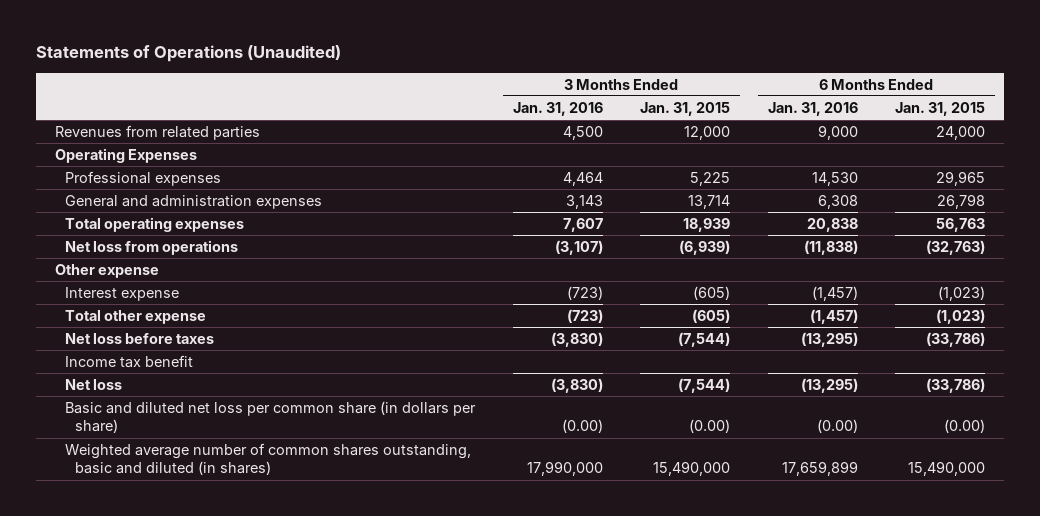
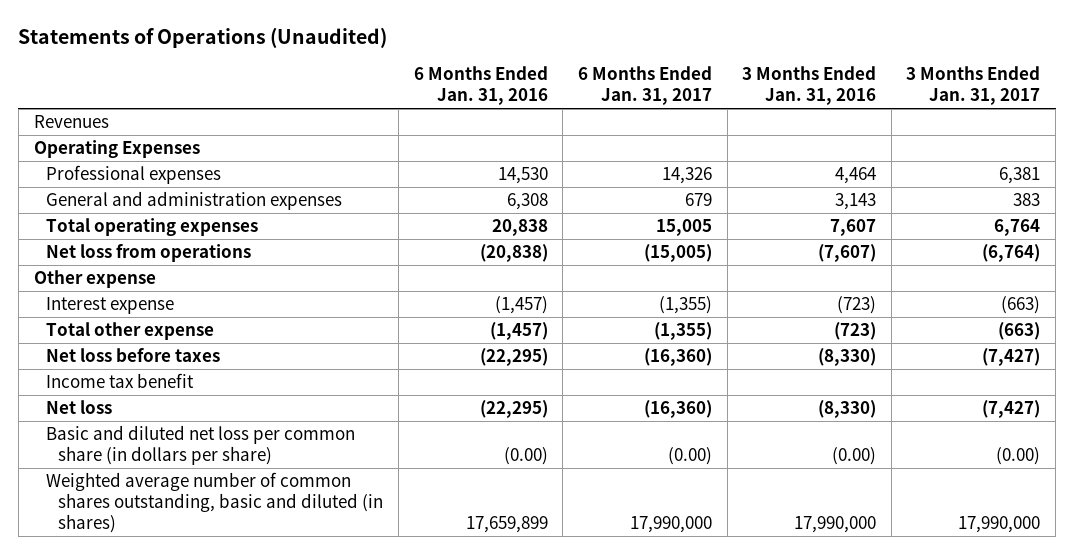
- | 3 Months Ended Jan. 31, 2016 | 3 Months Ended Jan. 31, 2015 | 6 Months Ended Jan. 31, 2016 | 6 Months Ended Jan. 31, 2015
+ | 6 Months Ended Jan. 31, 2016 | 6 Months Ended Jan. 31, 2017 | 3 Months Ended Jan. 31, 2016 | 3 Months Ended Jan. 31, 2017
- Revenues from related parties | 4,500 | 12,000 | 9,000 | 24,000
+ Revenues
- Net loss from operations | (3,107) | (6,939) | (11,838) | (32,763)
+ Net loss from operations | (20,838) | (15,005) | (7,607) | (6,764)
- Net loss before taxes | (3,830) | (7,544) | (13,295) | (33,786)
+ Net loss before taxes | (22,295) | (16,360) | (8,330) | (7,427)
- Net loss | (3,830) | (7,544) | (13,295) | (33,786)
+ Net loss | (22,295) | (16,360) | (8,330) | (7,427)

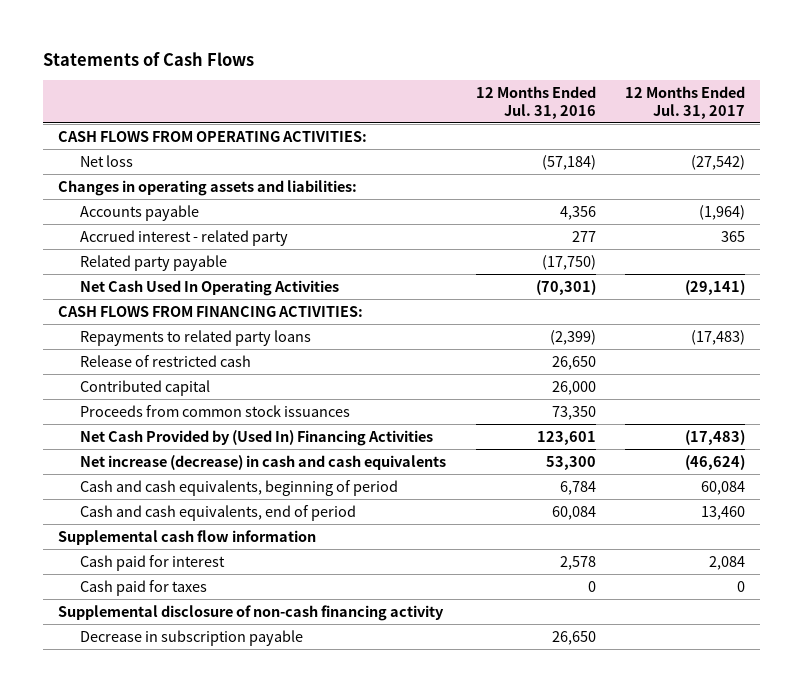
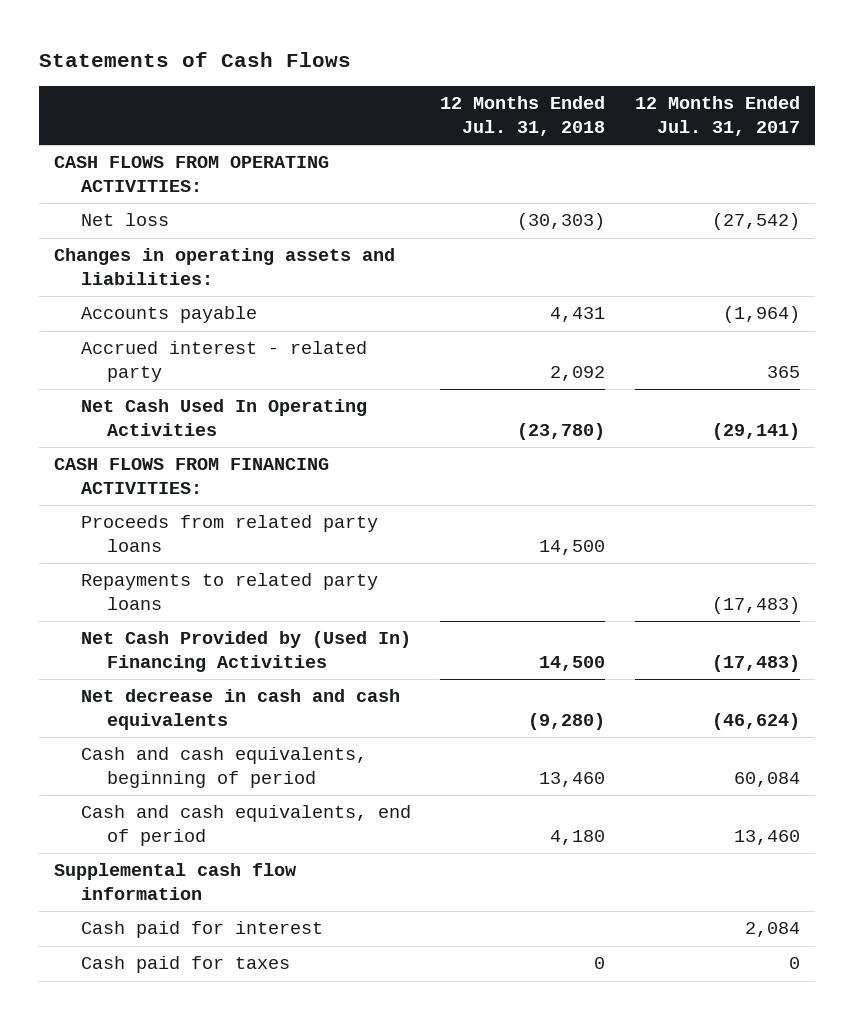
- | 12 Months Ended Jul. 31, 2016 | 12 Months Ended Jul. 31, 2017
+ | 12 Months Ended Jul. 31, 2018 | 12 Months Ended Jul. 31, 2017
- Related party payable | (17,750) |
+ Proceeds from related party loans | 14,500 |
- Release of restricted cash | 26,650 |
- Contributed capital | 26,000 |
- Proceeds from common stock issuances | 73,350 |
- Net increase (decrease) in cash and cash equivalents | 53,300 | (46,624)
+ Net decrease in cash and cash equivalents | (9,280) | (46,624)
- Supplemental disclosure of non-cash financing activity
- Decrease in subscription payable | 26,650 |

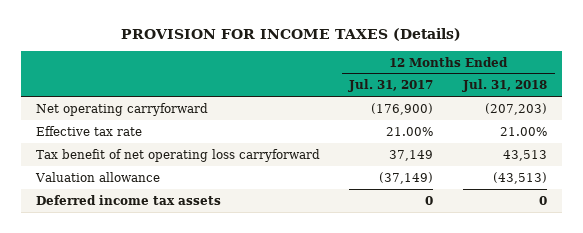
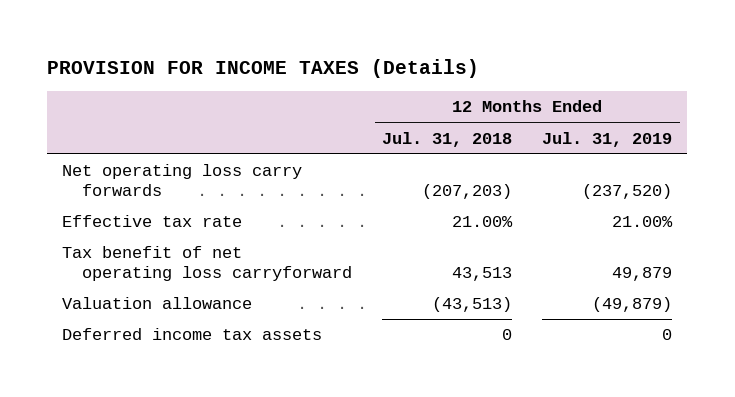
- | 12 Months Ended Jul. 31, 2017 | 12 Months Ended Jul. 31, 2018
+ | 12 Months Ended Jul. 31, 2018 | 12 Months Ended Jul. 31, 2019
- Net operating carryforward | (176,900) | (207,203)
+ Net operating loss carry forwards | (207,203) | (237,520)

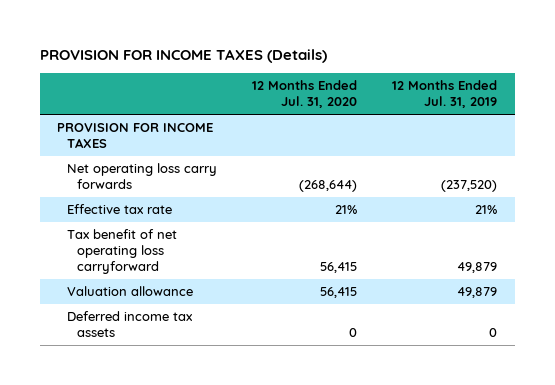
- | 12 Months Ended Jul. 31, 2018 | 12 Months Ended Jul. 31, 2019
+ | 12 Months Ended Jul. 31, 2020 | 12 Months Ended Jul. 31, 2019
+ PROVISION FOR INCOME TAXES
- Effective tax rate | 21.00% | 21.00%
+ Effective tax rate | 21% | 21%
- Valuation allowance | (43,513) | (49,879)
+ Valuation allowance | 56,415 | 49,879

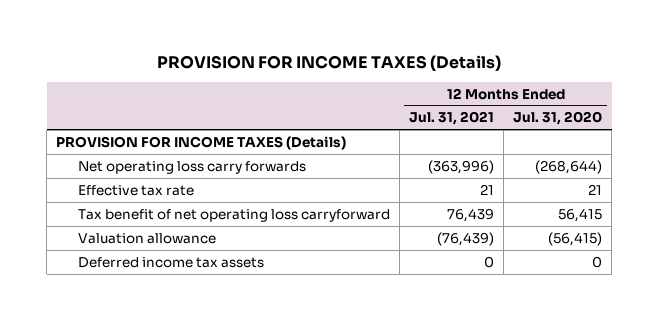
- | 12 Months Ended Jul. 31, 2020 | 12 Months Ended Jul. 31, 2019
+ | 12 Months Ended Jul. 31, 2021 | 12 Months Ended Jul. 31, 2020
- PROVISION FOR INCOME TAXES
+ PROVISION FOR INCOME TAXES (Details)
- Effective tax rate | 21% | 21%
+ Effective tax rate | 21 | 21
- Valuation allowance | 56,415 | 49,879
+ Valuation allowance | (76,439) | (56,415)

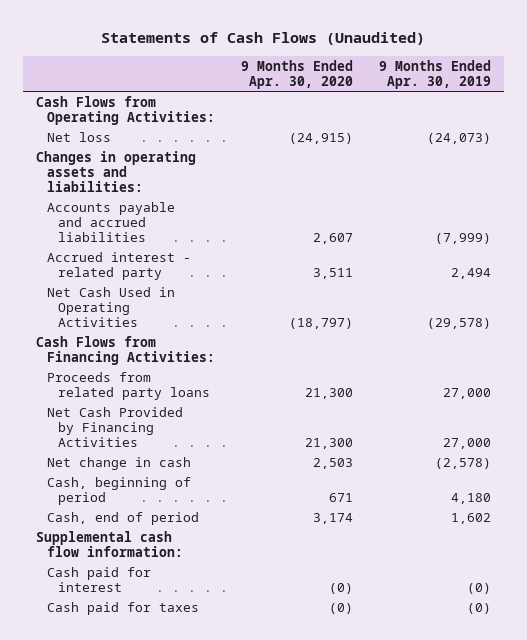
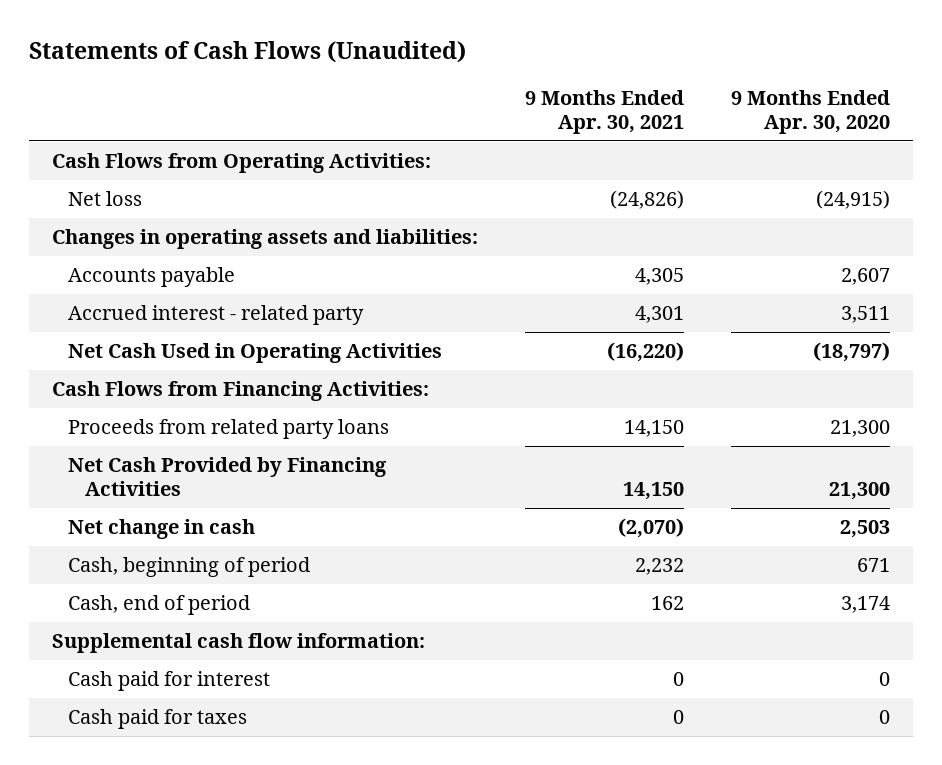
- | 9 Months Ended Apr. 30, 2020 | 9 Months Ended Apr. 30, 2019
+ | 9 Months Ended Apr. 30, 2021 | 9 Months Ended Apr. 30, 2020
- Accounts payable and accrued liabilities | 2,607 | (7,999)
+ Accounts payable | 4,305 | 2,607
- Cash paid for interest | (0) | (0)
- Cash paid for taxes | (0) | (0)
+ Cash paid for interest | 0 | 0
+ Cash paid for taxes | 0 | 0

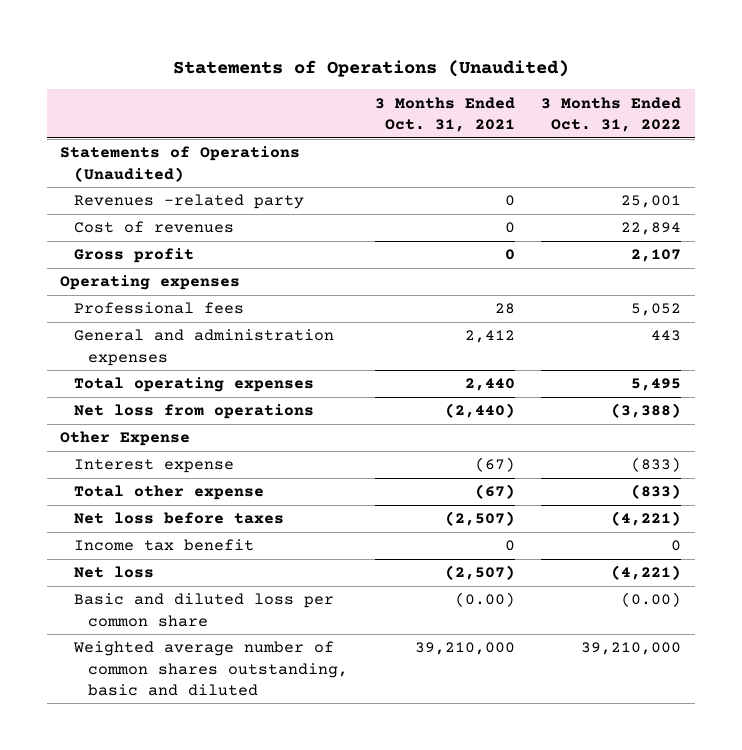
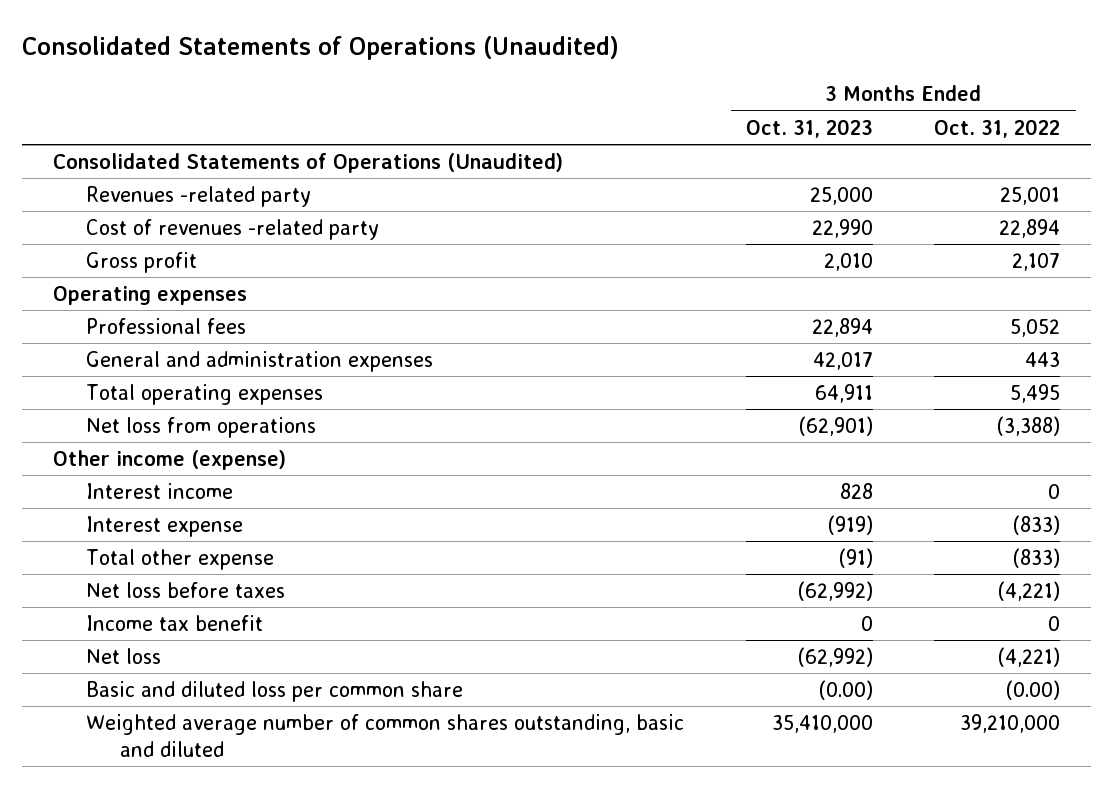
- Statements of Operations (Unaudited)
+ Consolidated Statements of Operations (Unaudited)
- | 3 Months Ended Oct. 31, 2021 | 3 Months Ended Oct. 31, 2022
+ | 3 Months Ended Oct. 31, 2023 | 3 Months Ended Oct. 31, 2022
- Statements of Operations (Unaudited)
+ Consolidated Statements of Operations (Unaudited)
- Cost of revenues | 0 | 22,894
+ Cost of revenues -related party | 22,990 | 22,894
- Other Expense
+ Other income (expense)
+ Interest income | 828 | 0

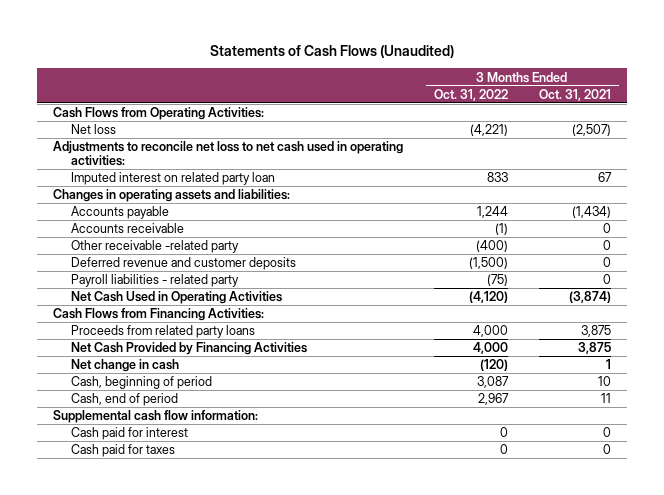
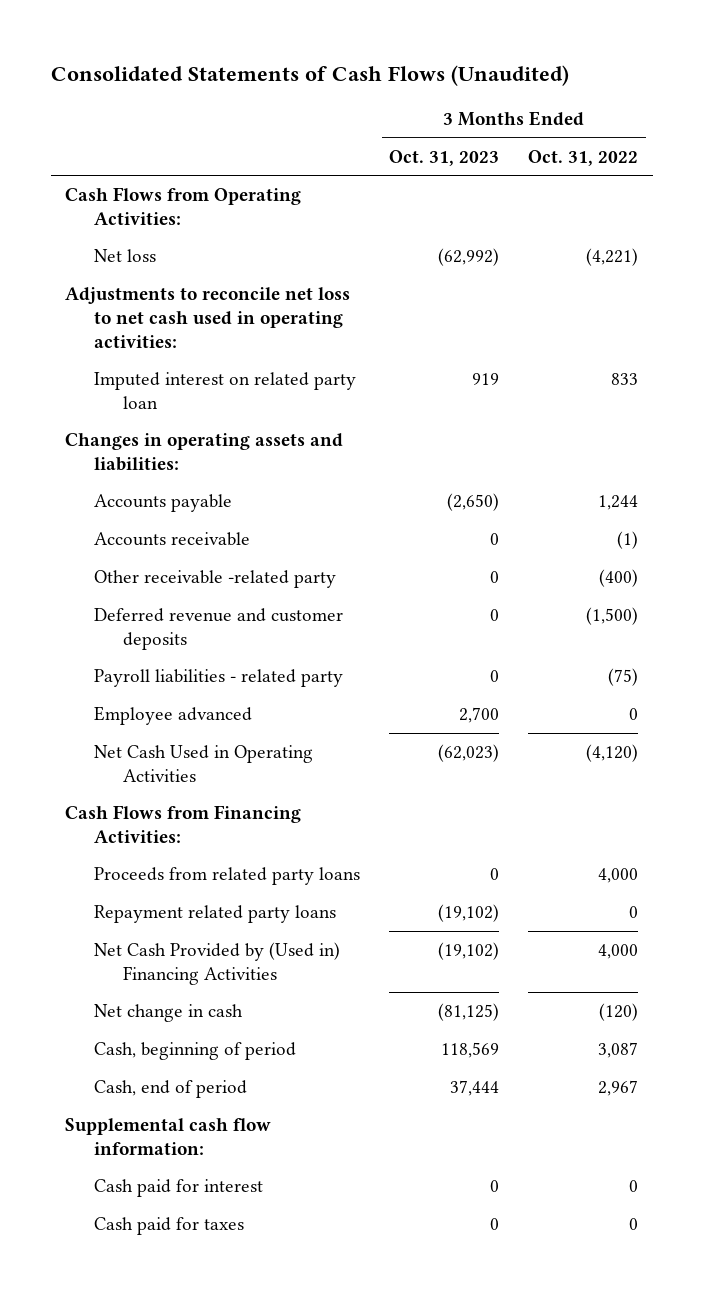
- Statements of Cash Flows (Unaudited)
+ Consolidated Statements of Cash Flows (Unaudited)
- | 3 Months Ended Oct. 31, 2022 | 3 Months Ended Oct. 31, 2021
+ | 3 Months Ended Oct. 31, 2023 | 3 Months Ended Oct. 31, 2022
+ Employee advanced | 2,700 | 0
- Net Cash Provided by Financing Activities | 4,000 | 3,875
+ Repayment related party loans | (19,102) | 0
+ Net Cash Provided by (Used in) Financing Activities | (19,102) | 4,000

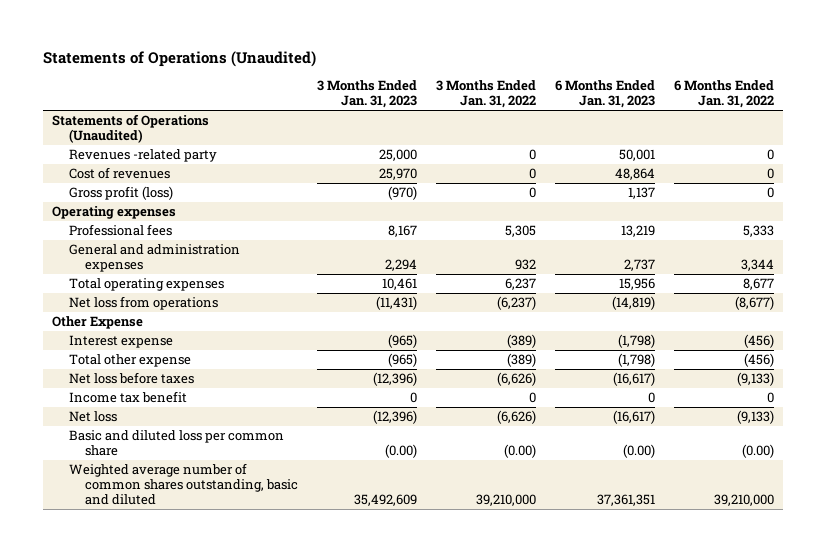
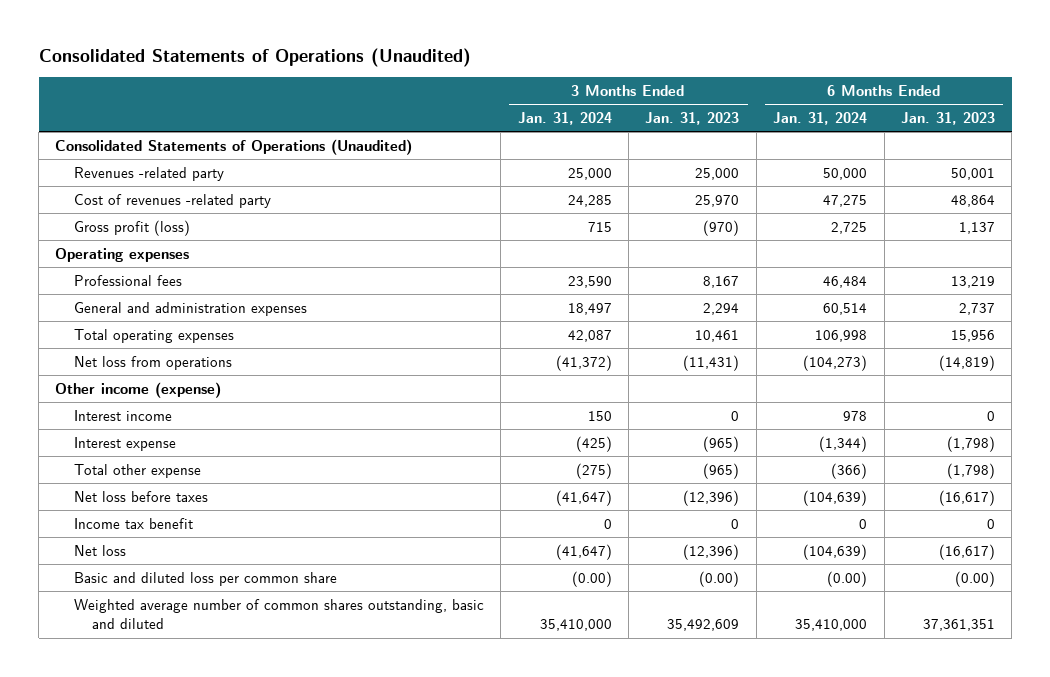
- Statements of Operations (Unaudited)
+ Consolidated Statements of Operations (Unaudited)
- | 3 Months Ended Jan. 31, 2023 | 3 Months Ended Jan. 31, 2022 | 6 Months Ended Jan. 31, 2023 | 6 Months Ended Jan. 31, 2022
+ | 3 Months Ended Jan. 31, 2024 | 3 Months Ended Jan. 31, 2023 | 6 Months Ended Jan. 31, 2024 | 6 Months Ended Jan. 31, 2023
- Statements of Operations (Unaudited)
+ Consolidated Statements of Operations (Unaudited)
- Cost of revenues | 25,970 | 0 | 48,864 | 0
+ Cost of revenues -related party | 24,285 | 25,970 | 47,275 | 48,864
- Other Expense
+ Other income (expense)
+ Interest income | 150 | 0 | 978 | 0

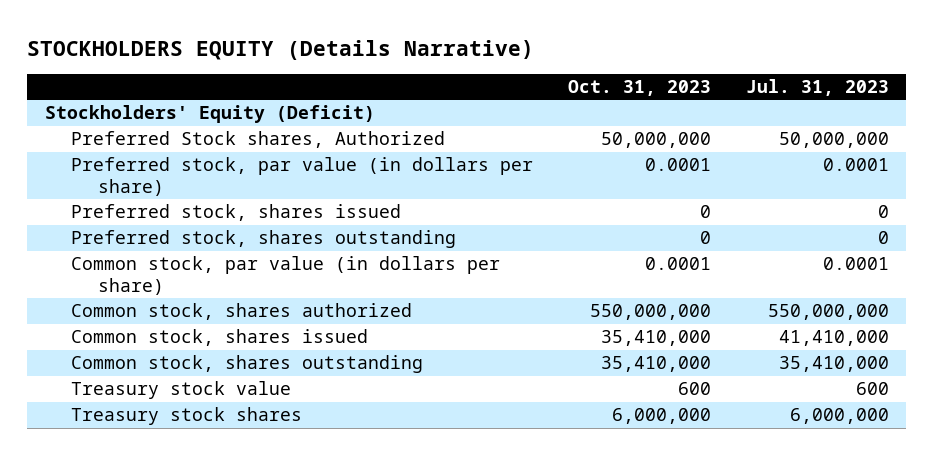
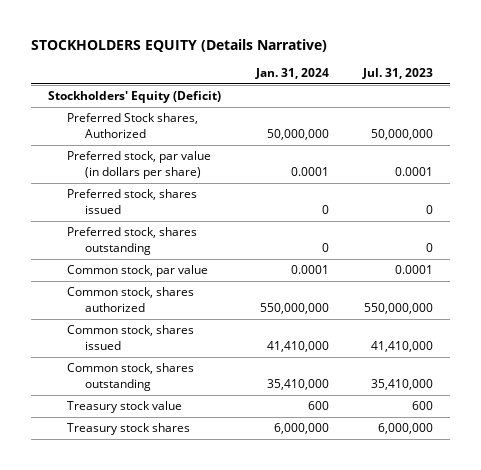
- | Oct. 31, 2023 | Jul. 31, 2023
+ | Jan. 31, 2024 | Jul. 31, 2023
- Common stock, par value (in dollars per share) | 0.0001 | 0.0001
+ Common stock, par value | 0.0001 | 0.0001

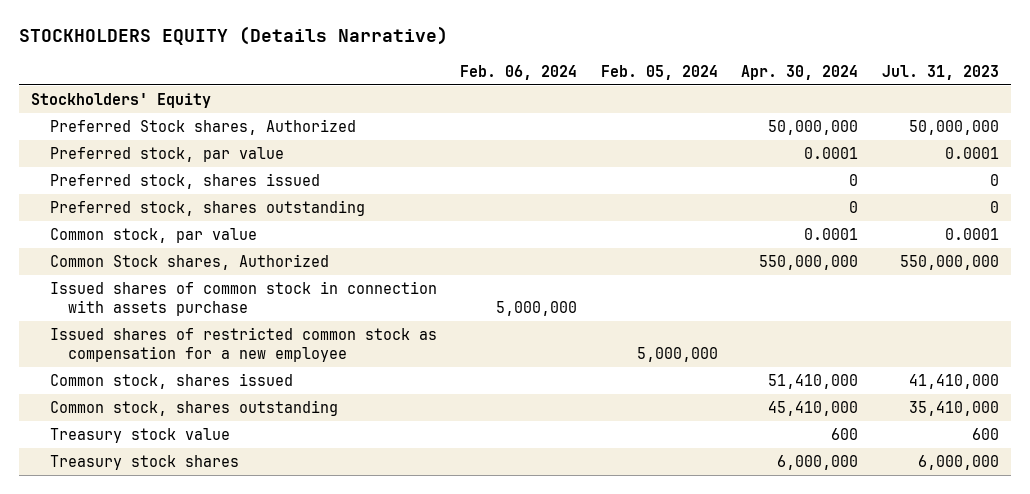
- | Jan. 31, 2024 | Jul. 31, 2023
+ | Feb. 06, 2024 | Feb. 05, 2024 | Apr. 30, 2024 | Jul. 31, 2023
- Stockholders' Equity (Deficit)
+ Stockholders' Equity
- Preferred stock, par value (in dollars per share) | 0.0001 | 0.0001
+ Preferred stock, par value | | | 0.0001 | 0.0001
- Common stock, shares authorized | 550,000,000 | 550,000,000
+ Common Stock shares, Authorized | | | 550,000,000 | 550,000,000
+ Issued shares of common stock in connection with assets purchase | 5,000,000 | | |
+ Issued shares of restricted common stock as compensation for a new employee | | 5,000,000 | |

